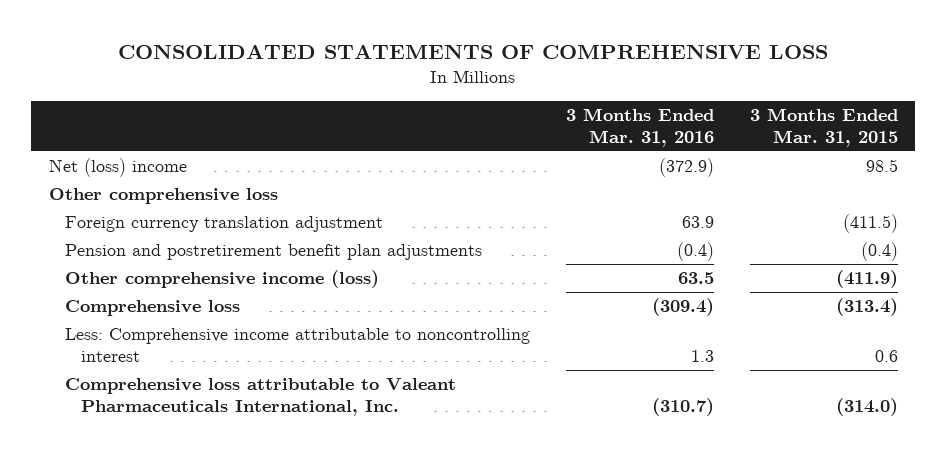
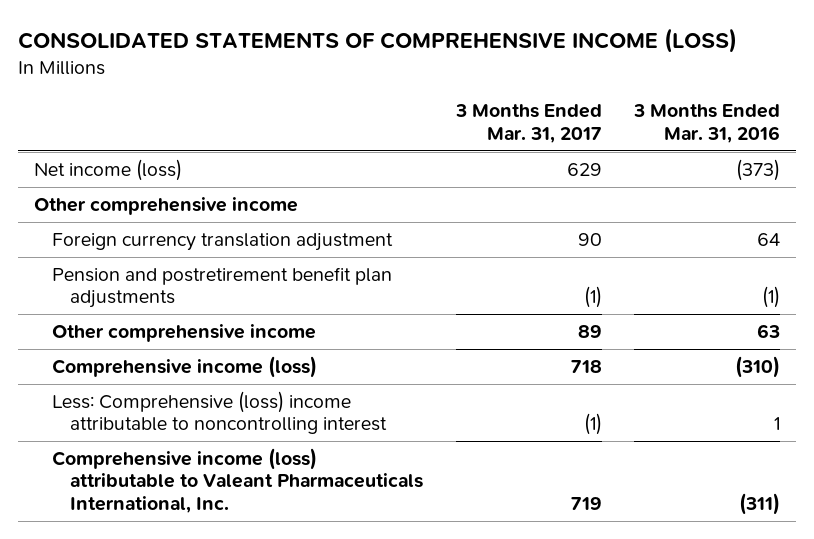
- CONSOLIDATED STATEMENTS OF COMPREHENSIVE LOSS
+ CONSOLIDATED STATEMENTS OF COMPREHENSIVE INCOME (LOSS)
- | 3 Months Ended Mar. 31, 2016 | 3 Months Ended Mar. 31, 2015
+ | 3 Months Ended Mar. 31, 2017 | 3 Months Ended Mar. 31, 2016
- Net (loss) income | (372.9) | 98.5
- Other comprehensive loss
- Foreign currency translation adjustment | 63.9 | (411.5)
- Pension and postretirement benefit plan adjustments | (0.4) | (0.4)
- Other comprehensive income (loss) | 63.5 | (411.9)
- Comprehensive loss | (309.4) | (313.4)
- Less: Comprehensive income attributable to noncontrolling interest | 1.3 | 0.6
- Comprehensive loss attributable to Valeant Pharmaceuticals International, Inc. | (310.7) | (314.0)
+ Net income (loss) | 629 | (373)
+ Other comprehensive income
+ Foreign currency translation adjustment | 90 | 64
+ Pension and postretirement benefit plan adjustments | (1) | (1)
+ Other comprehensive income | 89 | 63
+ Comprehensive income (loss) | 718 | (310)
+ Less: Comprehensive (loss) income attributable to noncontrolling interest | (1) | 1
+ Comprehensive income (loss) attributable to Valeant Pharmaceuticals International, Inc. | 719 | (311)

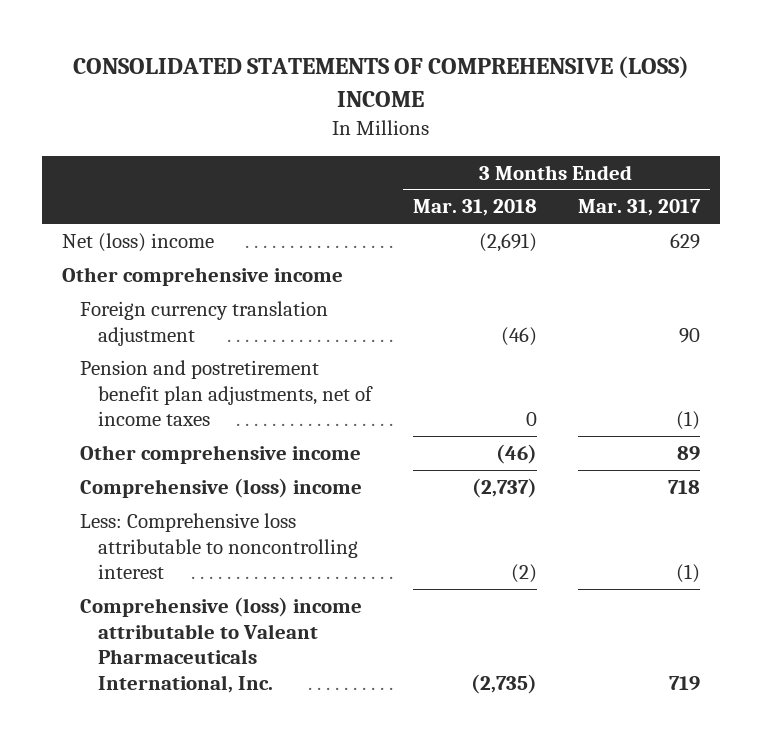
- CONSOLIDATED STATEMENTS OF COMPREHENSIVE INCOME (LOSS)
+ CONSOLIDATED STATEMENTS OF COMPREHENSIVE (LOSS) INCOME
- | 3 Months Ended Mar. 31, 2017 | 3 Months Ended Mar. 31, 2016
+ | 3 Months Ended Mar. 31, 2018 | 3 Months Ended Mar. 31, 2017
- Net income (loss) | 629 | (373)
+ Net (loss) income | (2,691) | 629
- Pension and postretirement benefit plan adjustments | (1) | (1)
+ Pension and postretirement benefit plan adjustments, net of income taxes | 0 | (1)
- Comprehensive income (loss) | 718 | (310)
- Less: Comprehensive (loss) income attributable to noncontrolling interest | (1) | 1
- Comprehensive income (loss) attributable to Valeant Pharmaceuticals International, Inc. | 719 | (311)
+ Comprehensive (loss) income | (2,737) | 718
+ Less: Comprehensive loss attributable to noncontrolling interest | (2) | (1)
+ Comprehensive (loss) income attributable to Valeant Pharmaceuticals International, Inc. | (2,735) | 719

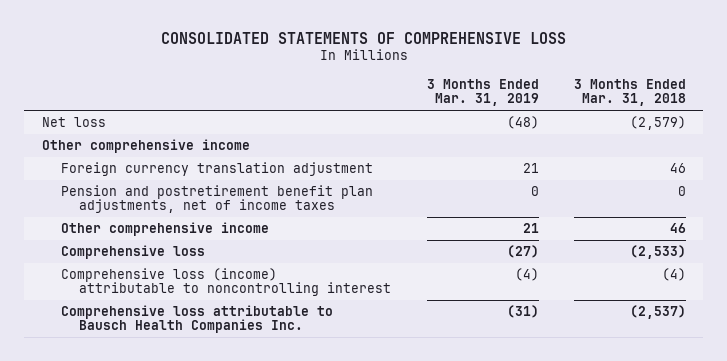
- CONSOLIDATED STATEMENTS OF COMPREHENSIVE (LOSS) INCOME
+ CONSOLIDATED STATEMENTS OF COMPREHENSIVE LOSS
- | 3 Months Ended Mar. 31, 2018 | 3 Months Ended Mar. 31, 2017
+ | 3 Months Ended Mar. 31, 2019 | 3 Months Ended Mar. 31, 2018
- Net (loss) income | (2,691) | 629
+ Net loss | (48) | (2,579)
- Foreign currency translation adjustment | (46) | 90
+ Foreign currency translation adjustment | 21 | 46
- Other comprehensive income | (46) | 89
- Comprehensive (loss) income | (2,737) | 718
- Less: Comprehensive loss attributable to noncontrolling interest | (2) | (1)
- Comprehensive (loss) income attributable to Valeant Pharmaceuticals International, Inc. | (2,735) | 719
+ Other comprehensive income | 21 | 46
+ Comprehensive loss | (27) | (2,533)
+ Comprehensive loss (income) attributable to noncontrolling interest | (4) | (4)
+ Comprehensive loss attributable to Bausch Health Companies Inc. | (31) | (2,537)

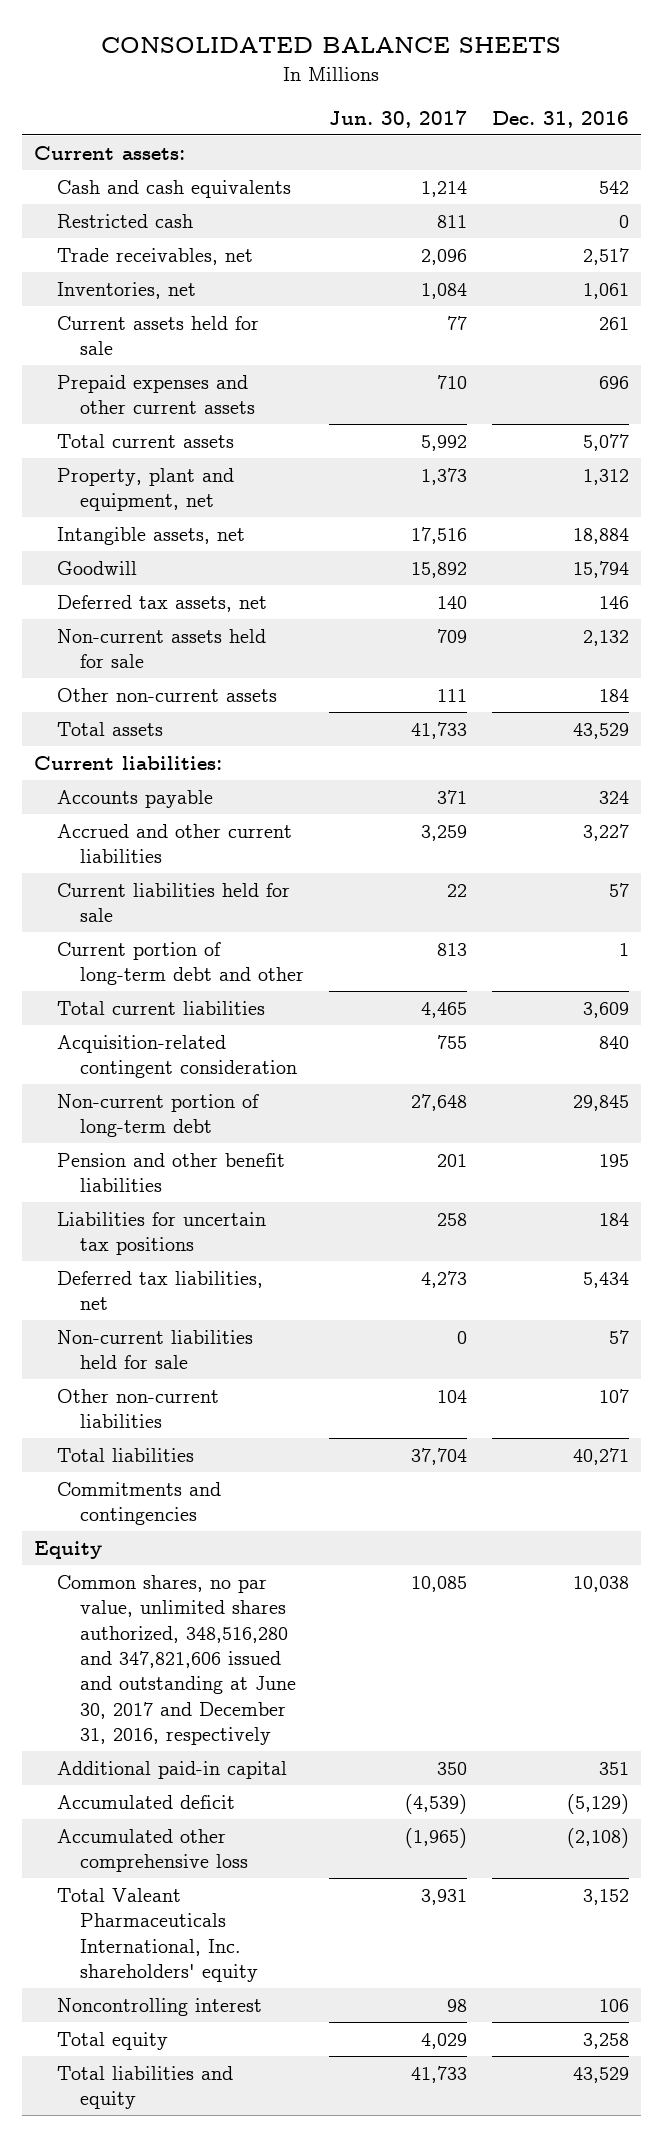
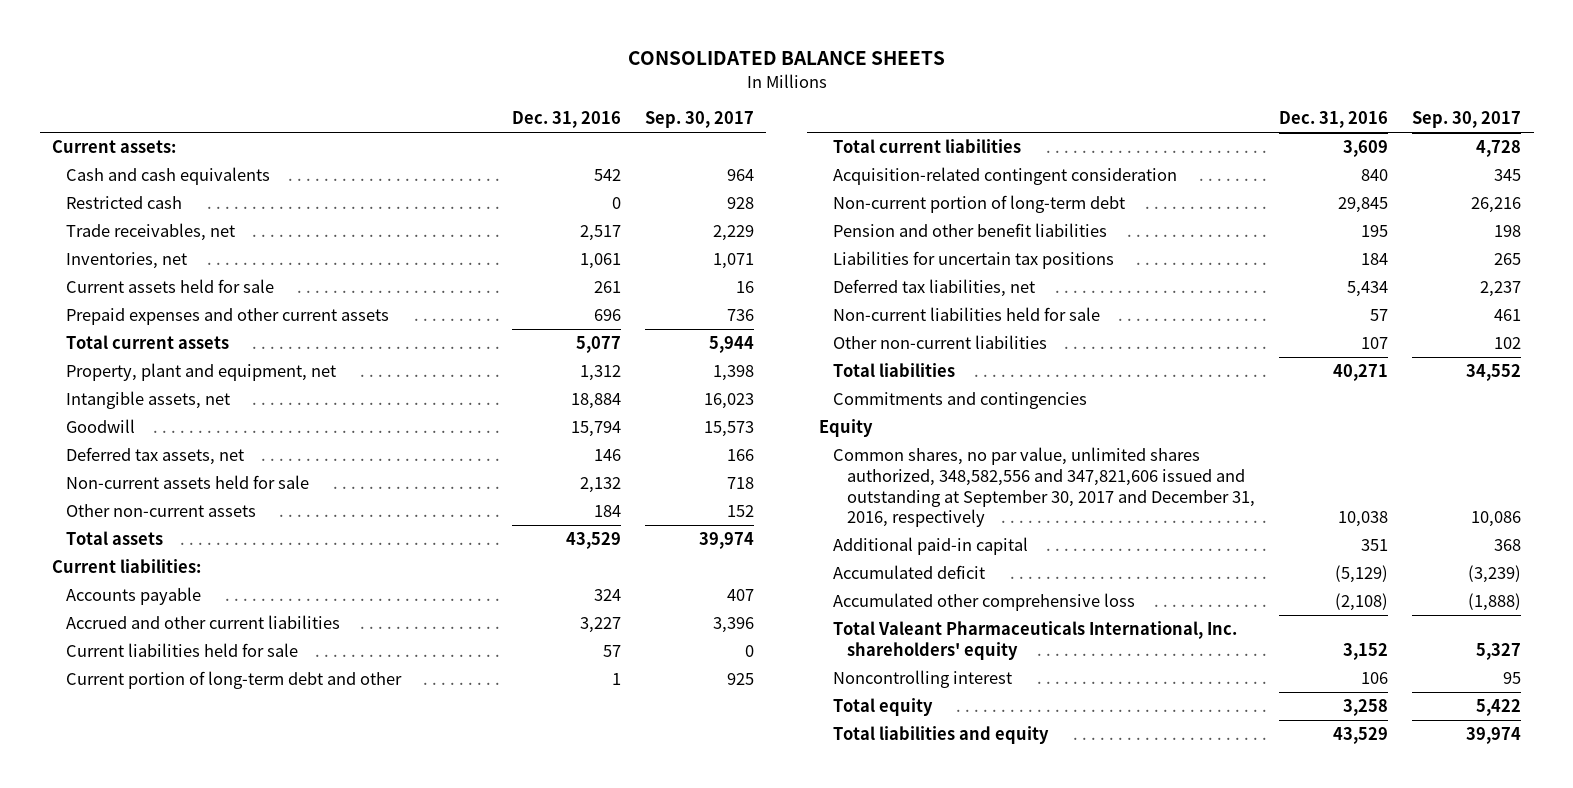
- | Jun. 30, 2017 | Dec. 31, 2016
+ | Dec. 31, 2016 | Sep. 30, 2017
- Common shares, no par value, unlimited shares authorized, 348,516,280 and 347,821,606 issued and outstanding at June 30, 2017 and December 31, 2016, respectively | 10,085 | 10,038
+ Common shares, no par value, unlimited shares authorized, 348,582,556 and 347,821,606 issued and outstanding at September 30, 2017 and December 31, 2016, respectively | 10,038 | 10,086

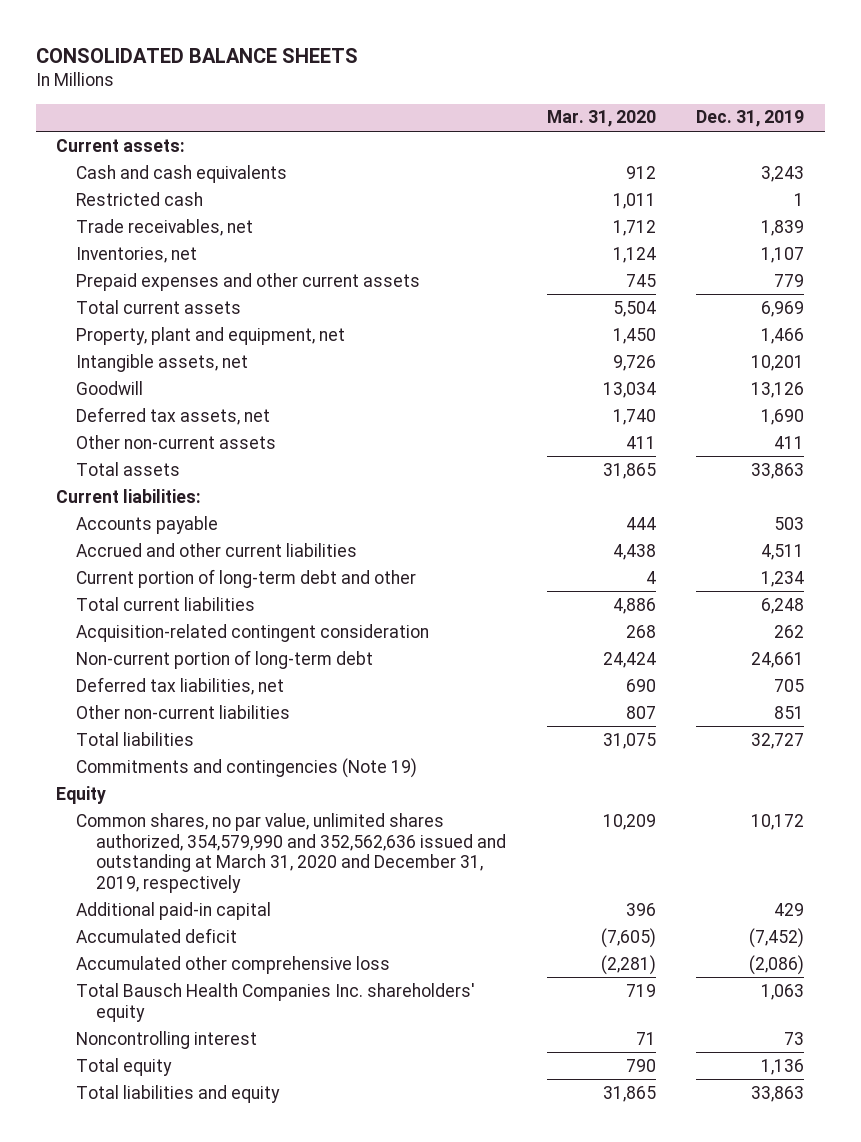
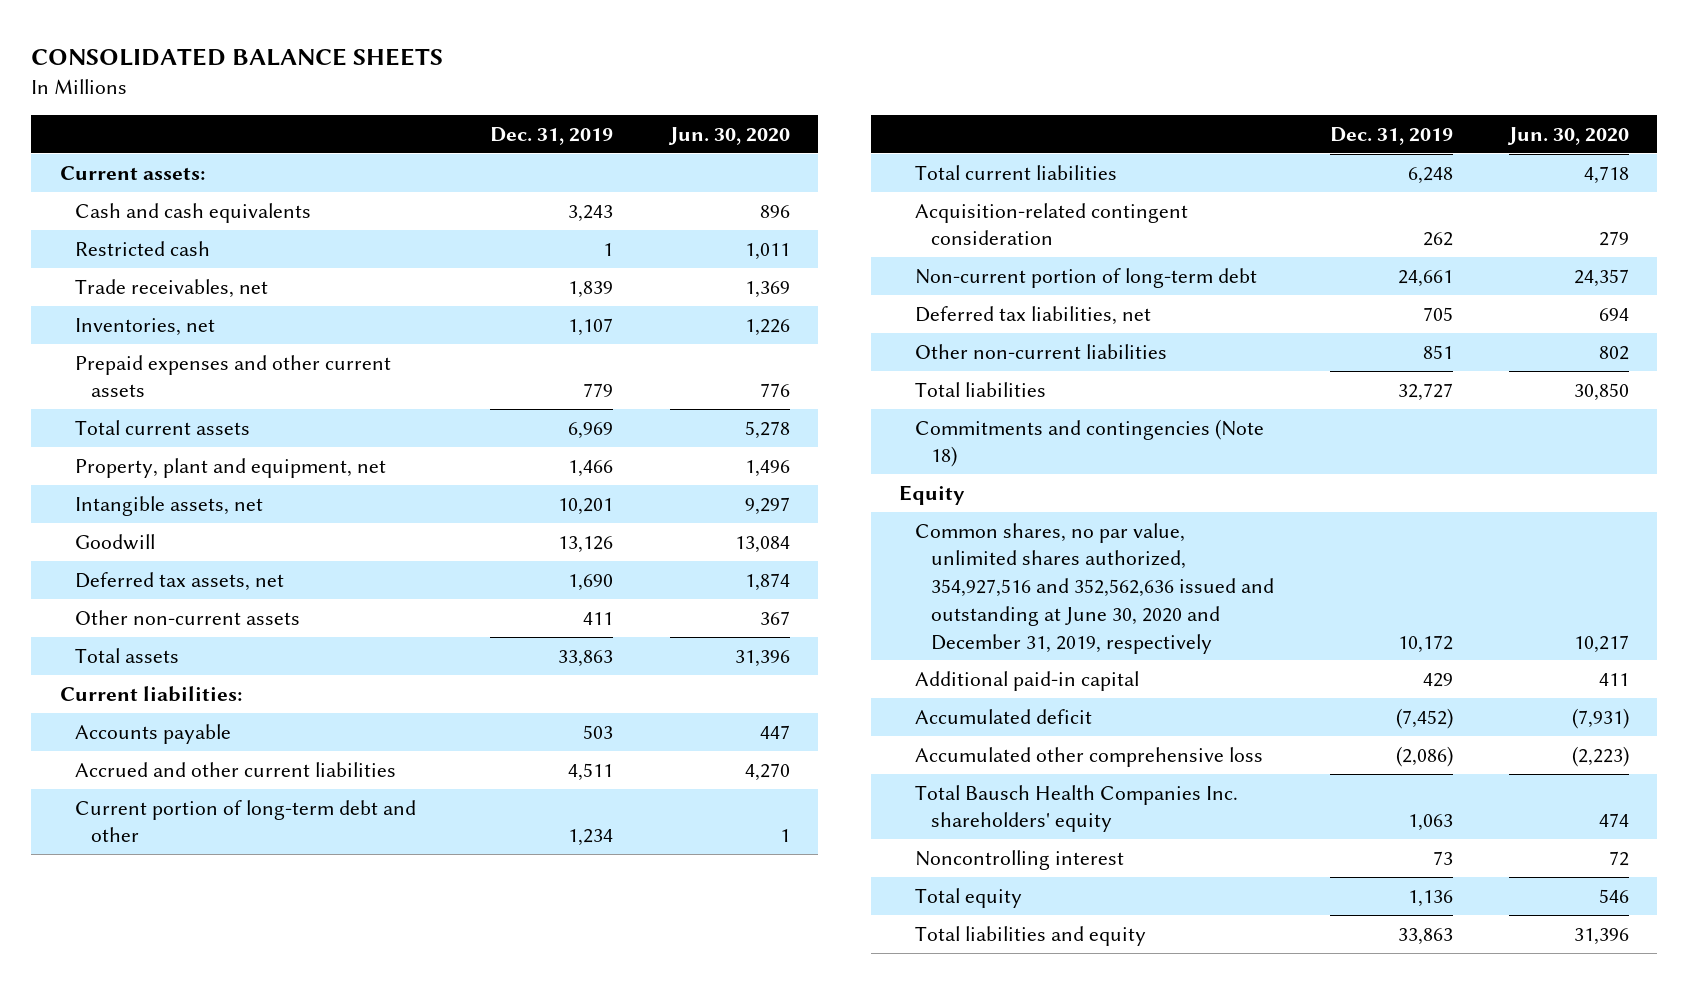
- | Mar. 31, 2020 | Dec. 31, 2019
+ | Dec. 31, 2019 | Jun. 30, 2020
- Commitments and contingencies (Note 19)
+ Commitments and contingencies (Note 18)
- Common shares, no par value, unlimited shares authorized, 354,579,990 and 352,562,636 issued and outstanding at March 31, 2020 and December 31, 2019, respectively | 10,209 | 10,172
+ Common shares, no par value, unlimited shares authorized, 354,927,516 and 352,562,636 issued and outstanding at June 30, 2020 and December 31, 2019, respectively | 10,172 | 10,217

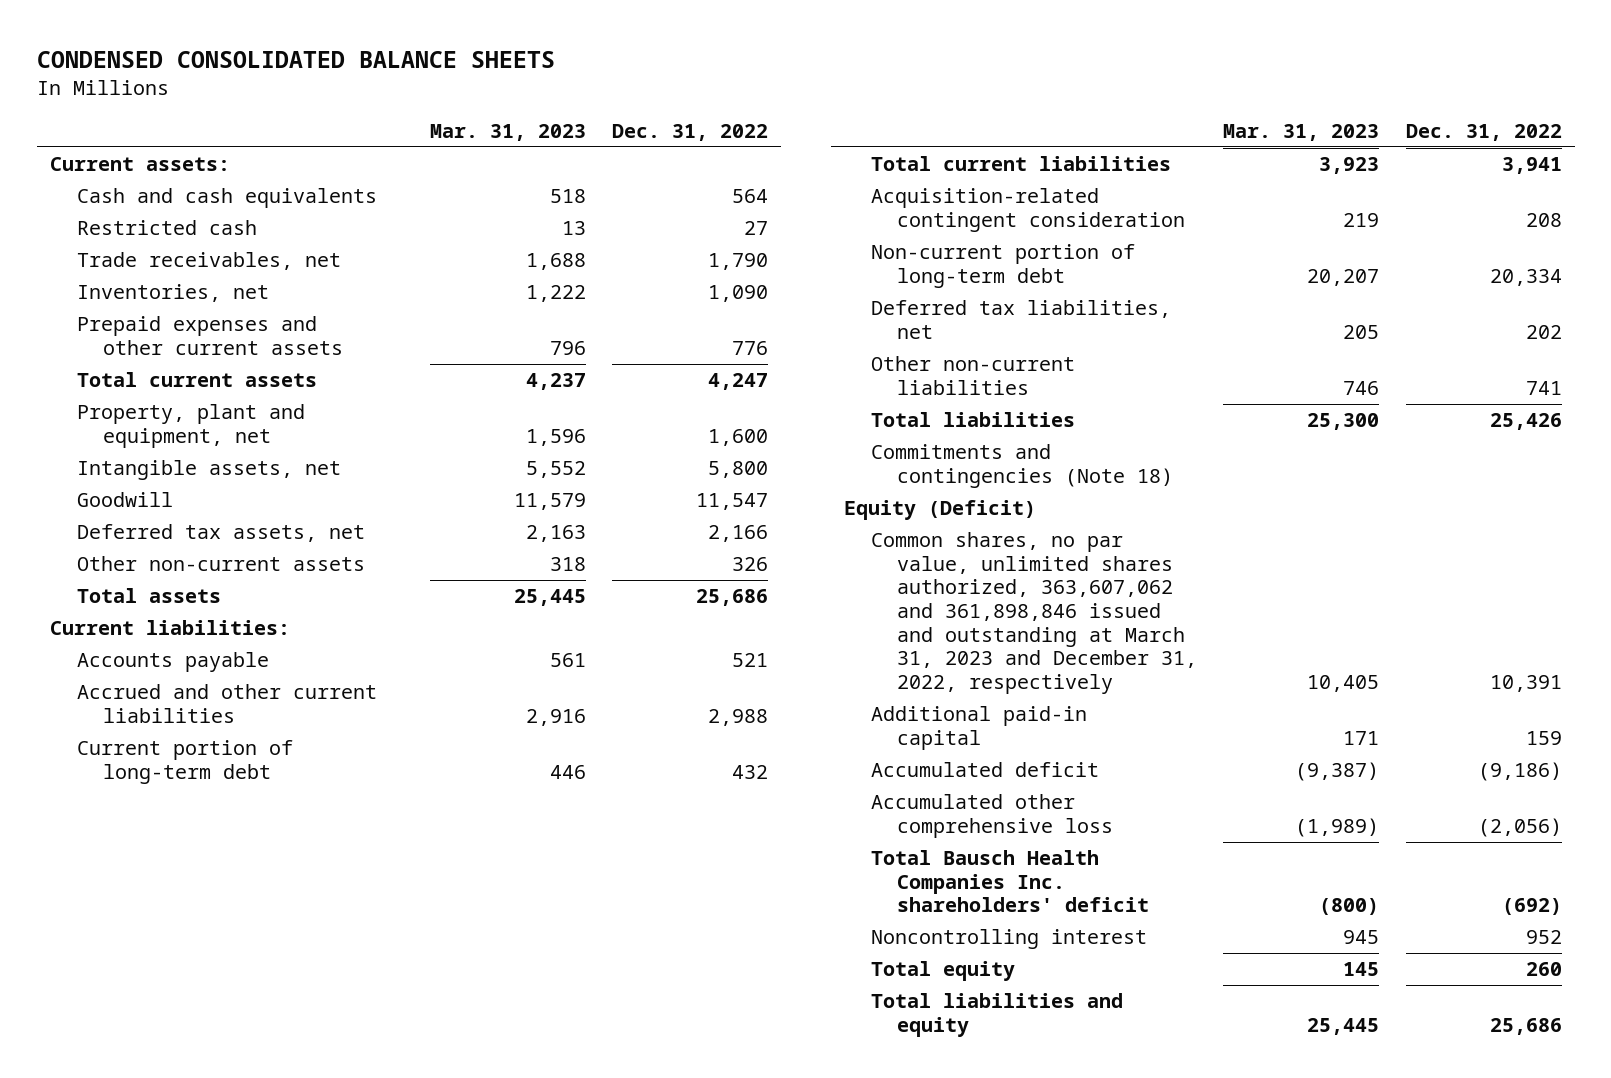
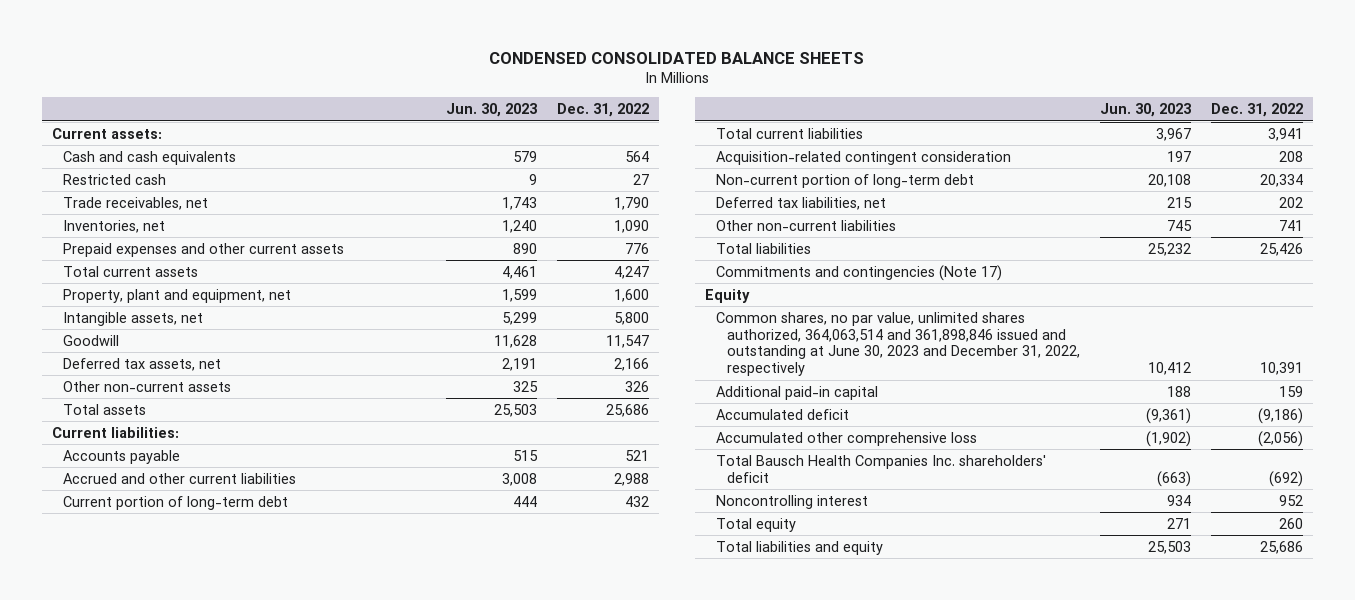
- | Mar. 31, 2023 | Dec. 31, 2022
+ | Jun. 30, 2023 | Dec. 31, 2022
- Commitments and contingencies (Note 18)
- Equity (Deficit)
- Common shares, no par value, unlimited shares authorized, 363,607,062 and 361,898,846 issued and outstanding at March 31, 2023 and December 31, 2022, respectively | 10,405 | 10,391
+ Commitments and contingencies (Note 17)
+ Equity
+ Common shares, no par value, unlimited shares authorized, 364,063,514 and 361,898,846 issued and outstanding at June 30, 2023 and December 31, 2022, respectively | 10,412 | 10,391

